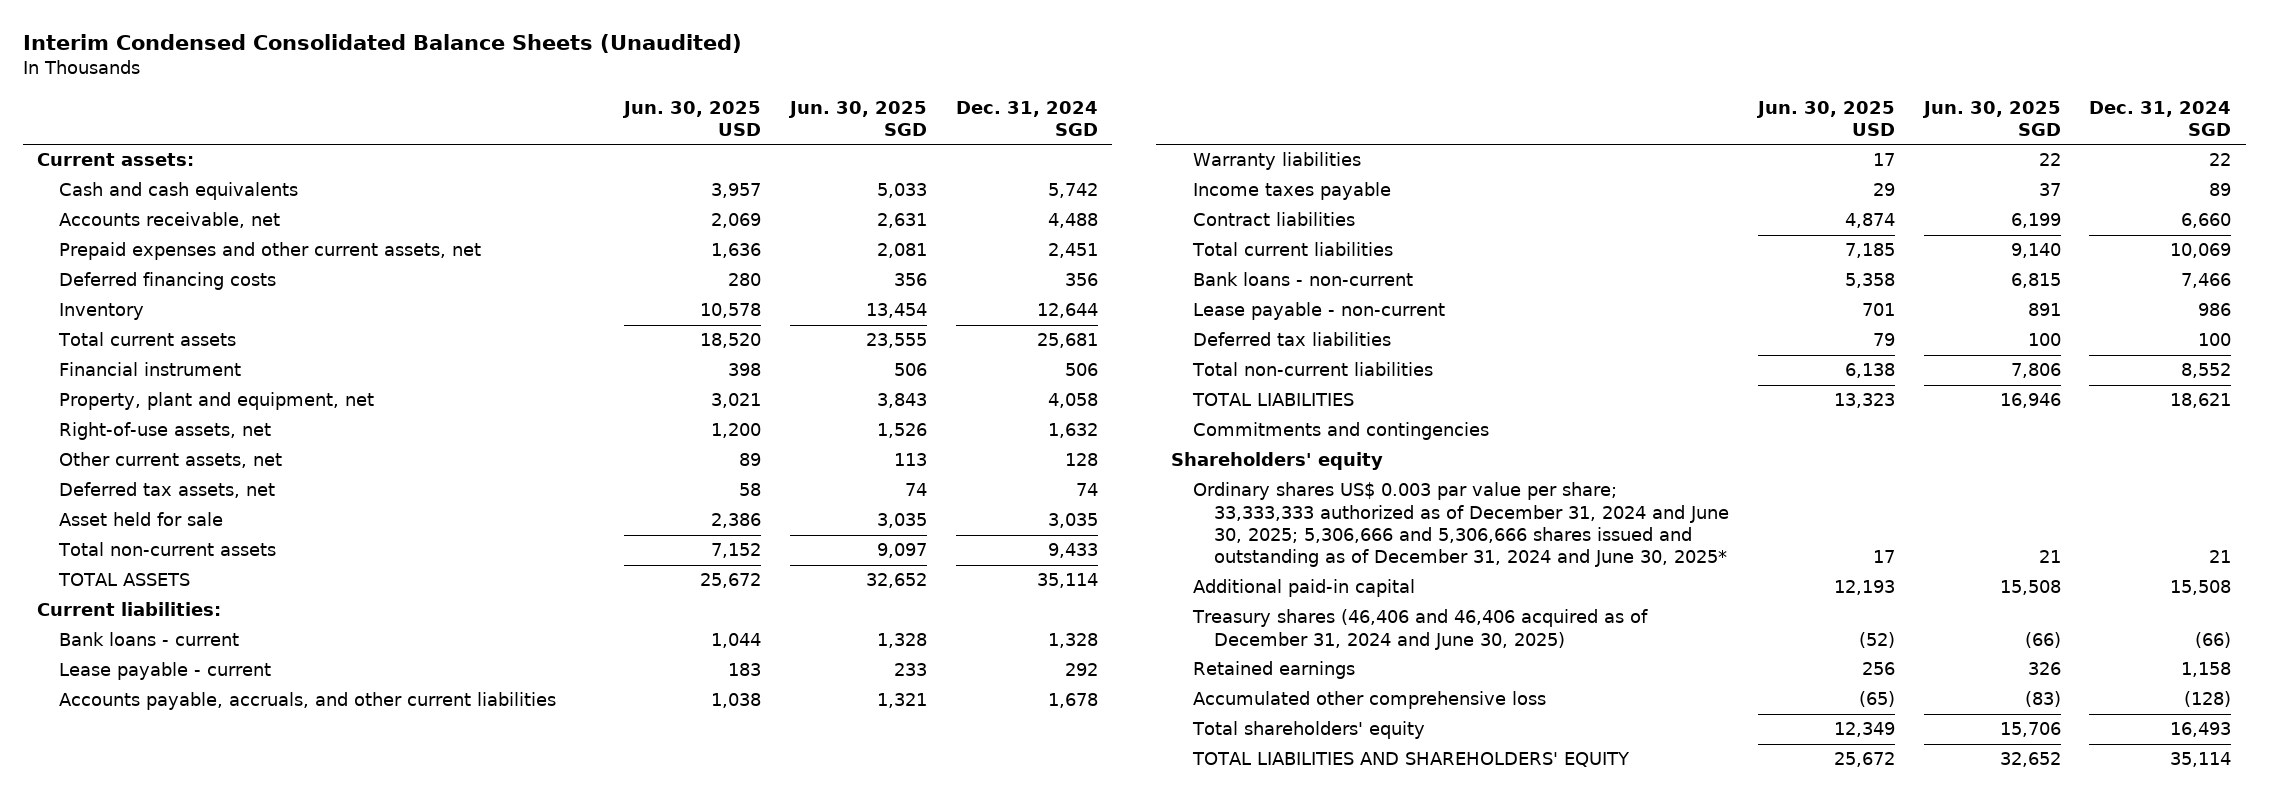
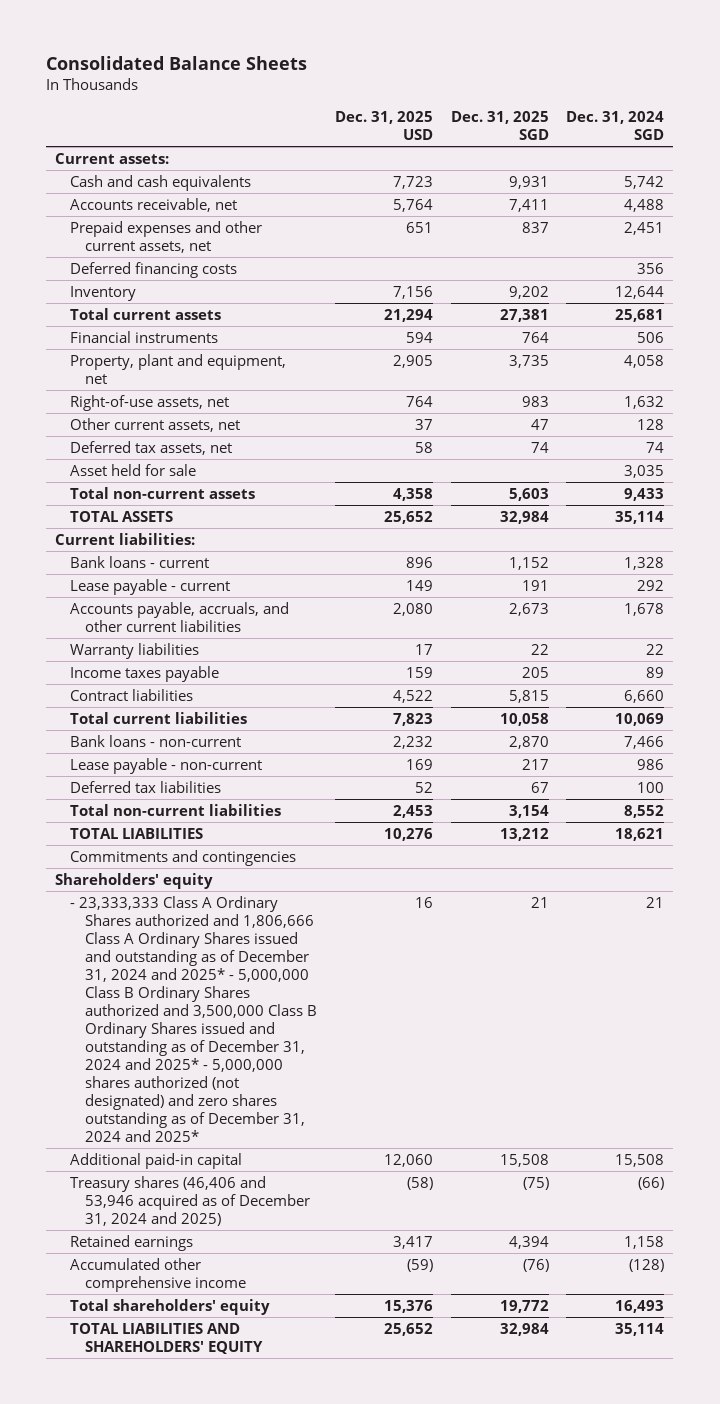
- Interim Condensed Consolidated Balance Sheets (Unaudited)
+ Consolidated Balance Sheets
- | Jun. 30, 2025 USD | Jun. 30, 2025 SGD | Dec. 31, 2024 SGD
+ | Dec. 31, 2025 USD | Dec. 31, 2025 SGD | Dec. 31, 2024 SGD
- Financial instrument | 398 | 506 | 506
+ Financial instruments | 594 | 764 | 506
- Ordinary shares US$ 0.003 par value per share; 33,333,333 authorized as of December 31, 2024 and June 30, 2025; 5,306,666 and 5,306,666 shares issued and outstanding as of December 31, 2024 and June 30, 2025* | 17 | 21 | 21
+ - 23,333,333 Class A Ordinary Shares authorized and 1,806,666 Class A Ordinary Shares issued and outstanding as of December 31, 2024 and 2025* - 5,000,000 Class B Ordinary Shares authorized and 3,500,000 Class B Ordinary Shares issued and outstanding as of December 31, 2024 and 2025* - 5,000,000 shares authorized (not designated) and zero shares outstanding as of December 31, 2024 and 2025* | 16 | 21 | 21
- Treasury shares (46,406 and 46,406 acquired as of December 31, 2024 and June 30, 2025) | (52) | (66) | (66)
+ Treasury shares (46,406 and 53,946 acquired as of December 31, 2024 and 2025) | (58) | (75) | (66)
- Accumulated other comprehensive loss | (65) | (83) | (128)
+ Accumulated other comprehensive income | (59) | (76) | (128)

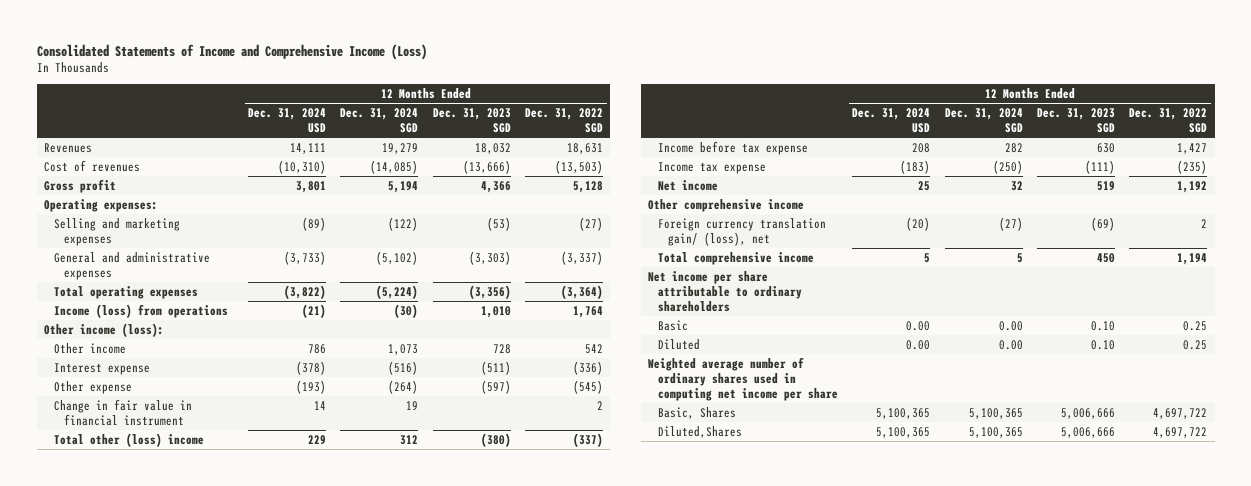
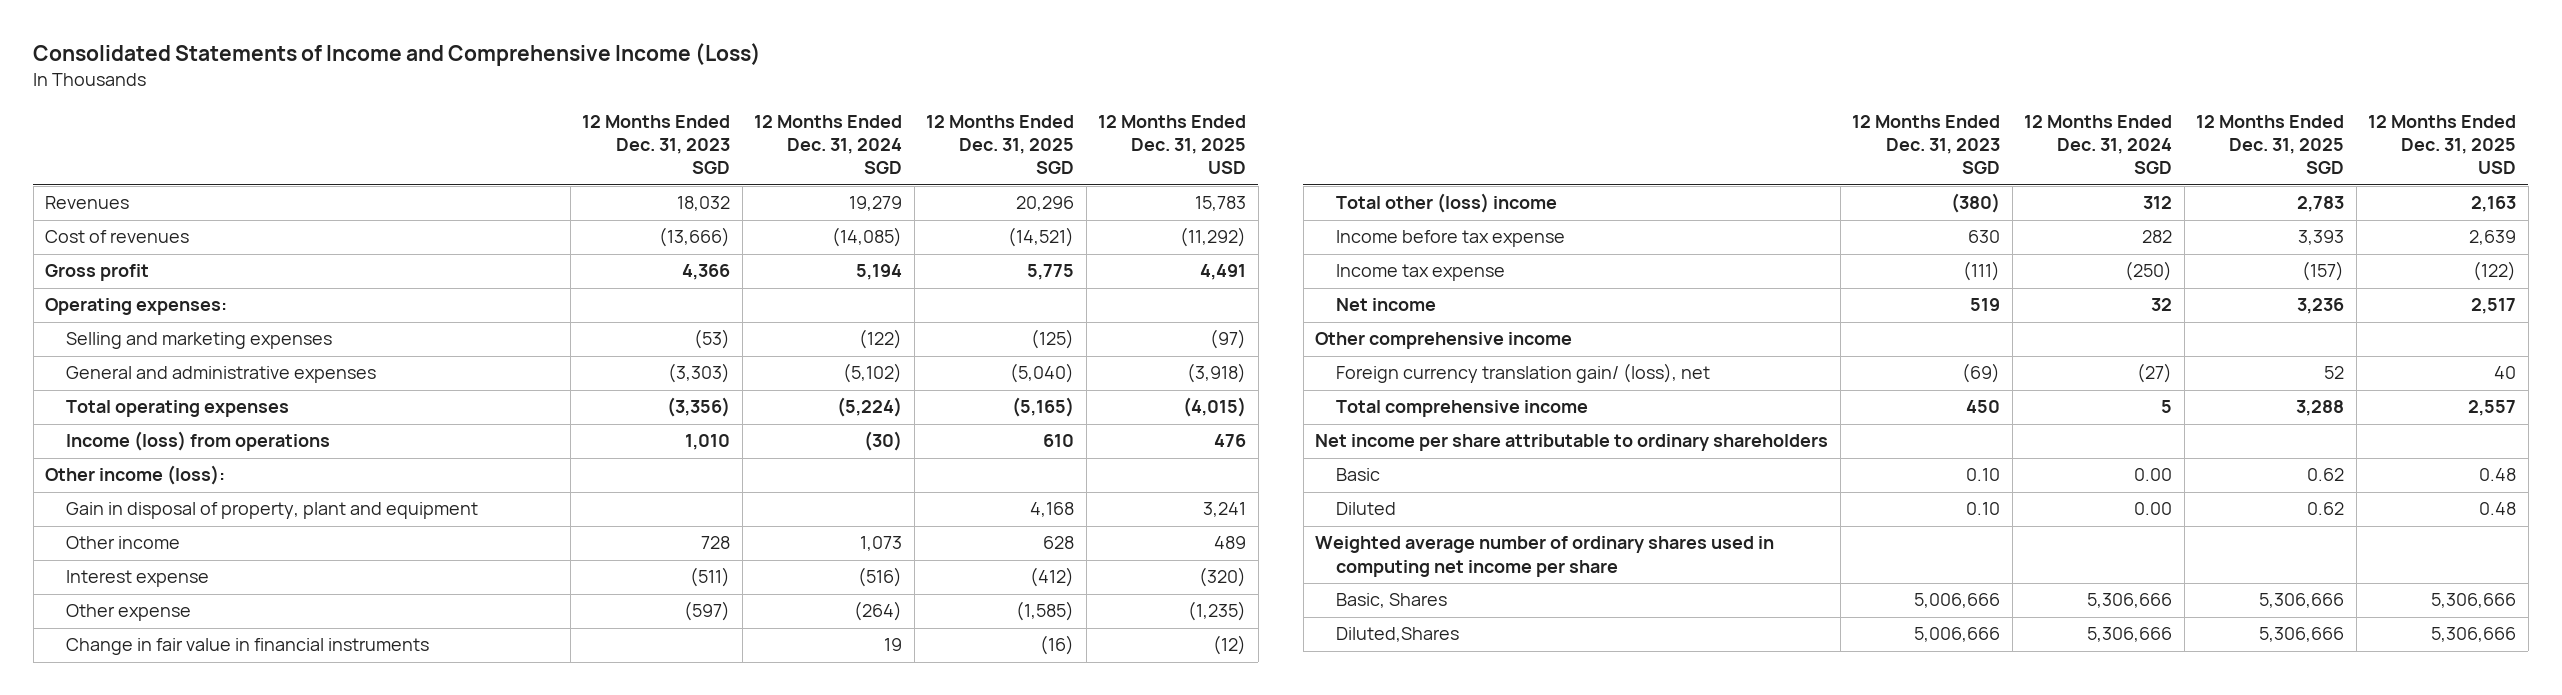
- | 12 Months Ended Dec. 31, 2024 USD | 12 Months Ended Dec. 31, 2024 SGD | 12 Months Ended Dec. 31, 2023 SGD | 12 Months Ended Dec. 31, 2022 SGD
+ | 12 Months Ended Dec. 31, 2023 SGD | 12 Months Ended Dec. 31, 2024 SGD | 12 Months Ended Dec. 31, 2025 SGD | 12 Months Ended Dec. 31, 2025 USD
+ Gain in disposal of property, plant and equipment | | | 4,168 | 3,241
- Change in fair value in financial instrument | 14 | 19 | | 2
+ Change in fair value in financial instruments | | 19 | (16) | (12)
- Basic, Shares | 5,100,365 | 5,100,365 | 5,006,666 | 4,697,722
- Diluted,Shares | 5,100,365 | 5,100,365 | 5,006,666 | 4,697,722
+ Basic, Shares | 5,006,666 | 5,306,666 | 5,306,666 | 5,306,666
+ Diluted,Shares | 5,006,666 | 5,306,666 | 5,306,666 | 5,306,666

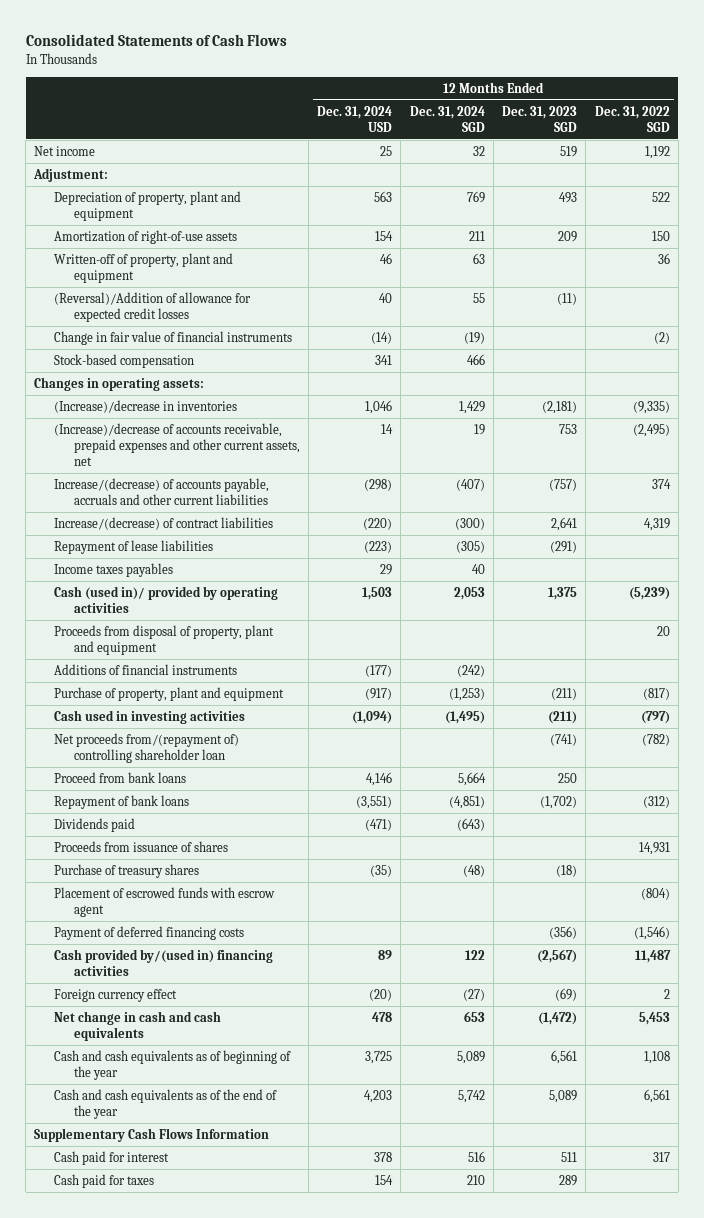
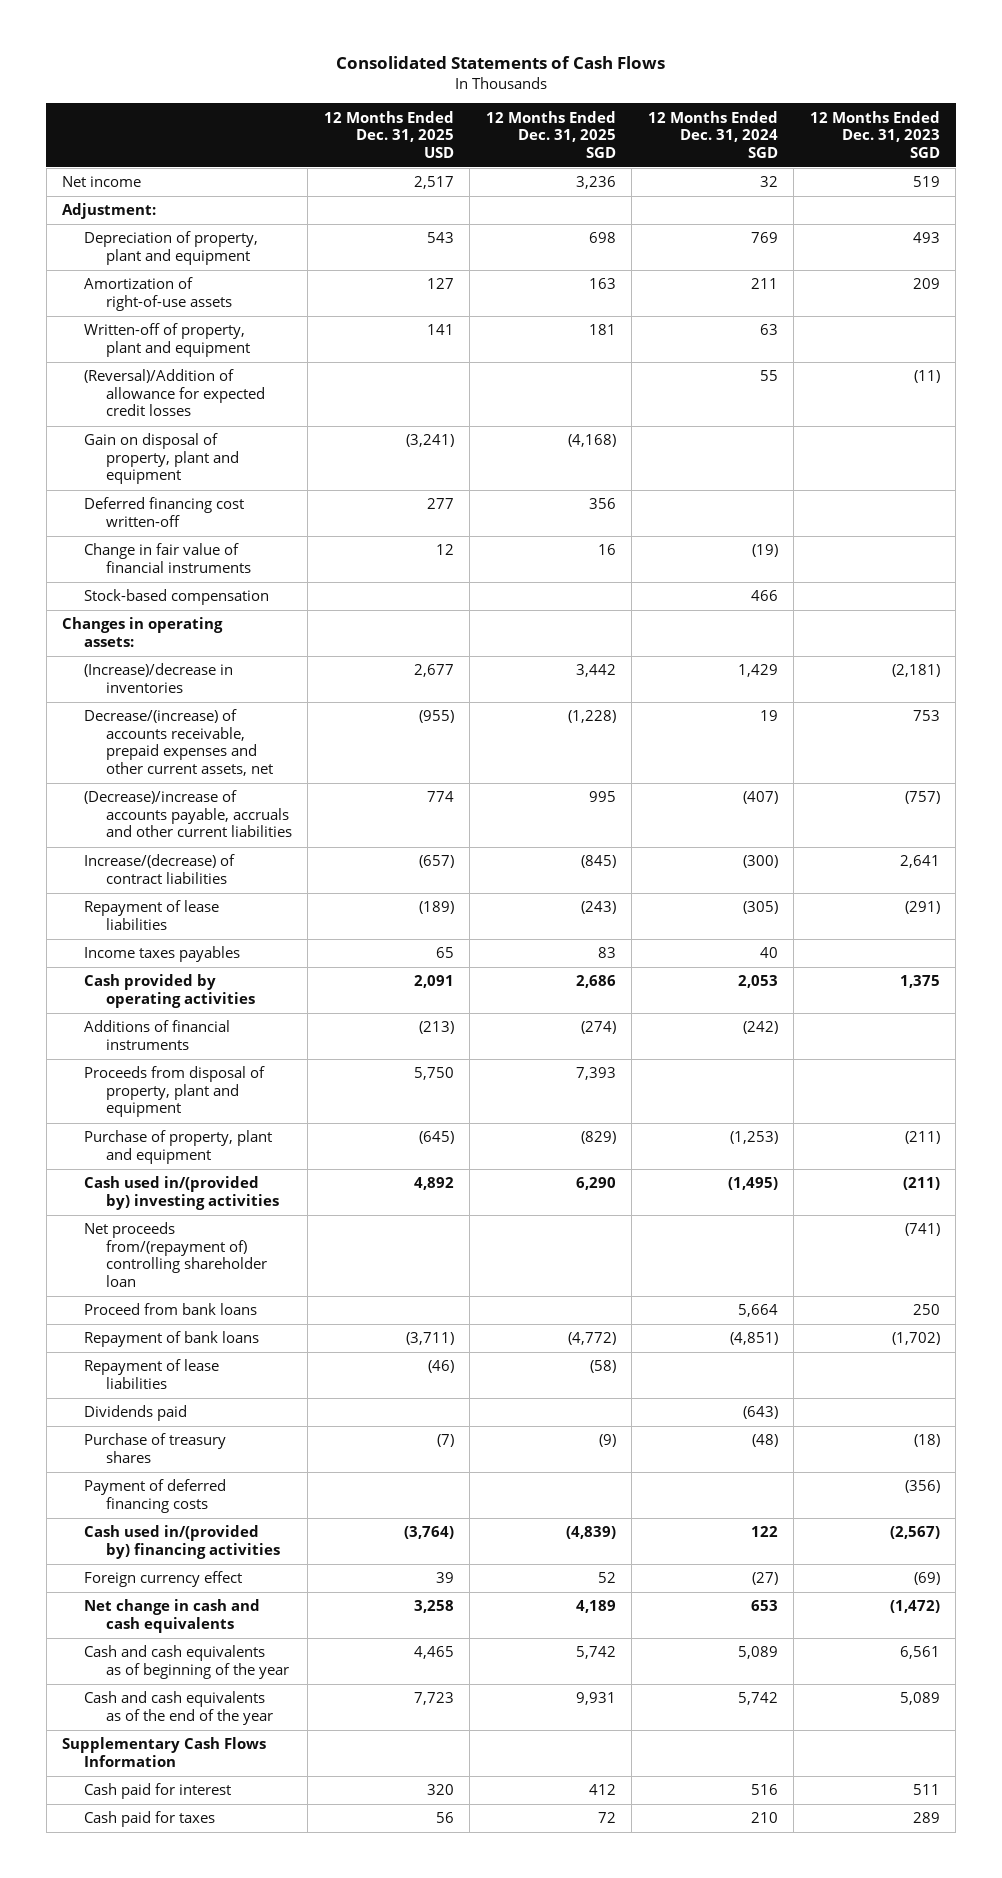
- | 12 Months Ended Dec. 31, 2024 USD | 12 Months Ended Dec. 31, 2024 SGD | 12 Months Ended Dec. 31, 2023 SGD | 12 Months Ended Dec. 31, 2022 SGD
+ | 12 Months Ended Dec. 31, 2025 USD | 12 Months Ended Dec. 31, 2025 SGD | 12 Months Ended Dec. 31, 2024 SGD | 12 Months Ended Dec. 31, 2023 SGD
+ Gain on disposal of property, plant and equipment | (3,241) | (4,168) | |
+ Deferred financing cost written-off | 277 | 356 | |
- (Increase)/decrease of accounts receivable, prepaid expenses and other current assets, net | 14 | 19 | 753 | (2,495)
- Increase/(decrease) of accounts payable, accruals and other current liabilities | (298) | (407) | (757) | 374
+ Decrease/(increase) of accounts receivable, prepaid expenses and other current assets, net | (955) | (1,228) | 19 | 753
+ (Decrease)/increase of accounts payable, accruals and other current liabilities | 774 | 995 | (407) | (757)
- Cash (used in)/ provided by operating activities | 1,503 | 2,053 | 1,375 | (5,239)
+ Cash provided by operating activities | 2,091 | 2,686 | 2,053 | 1,375
moved down: Proceeds from disposal of property, plant and equipment | 5,750 | 7,393 | |
- Cash used in investing activities | (1,094) | (1,495) | (211) | (797)
+ Cash used in/(provided by) investing activities | 4,892 | 6,290 | (1,495) | (211)
+ Repayment of lease liabilities | (46) | (58) | |
- Proceeds from issuance of shares | | | | 14,931
- Placement of escrowed funds with escrow agent | | | | (804)
- Cash provided by/(used in) financing activities | 89 | 122 | (2,567) | 11,487
+ Cash used in/(provided by) financing activities | (3,764) | (4,839) | 122 | (2,567)

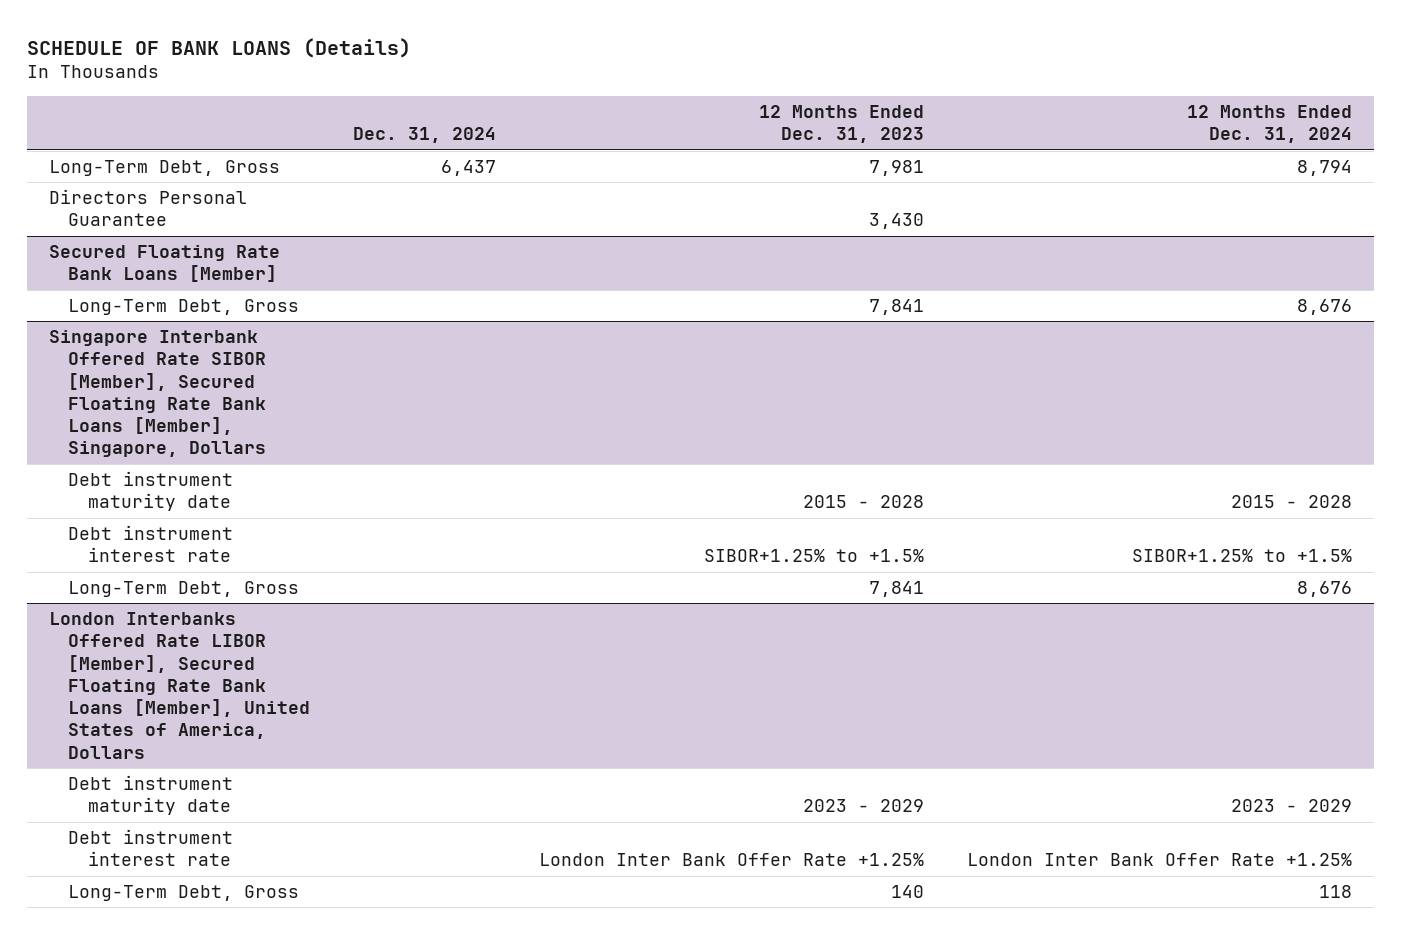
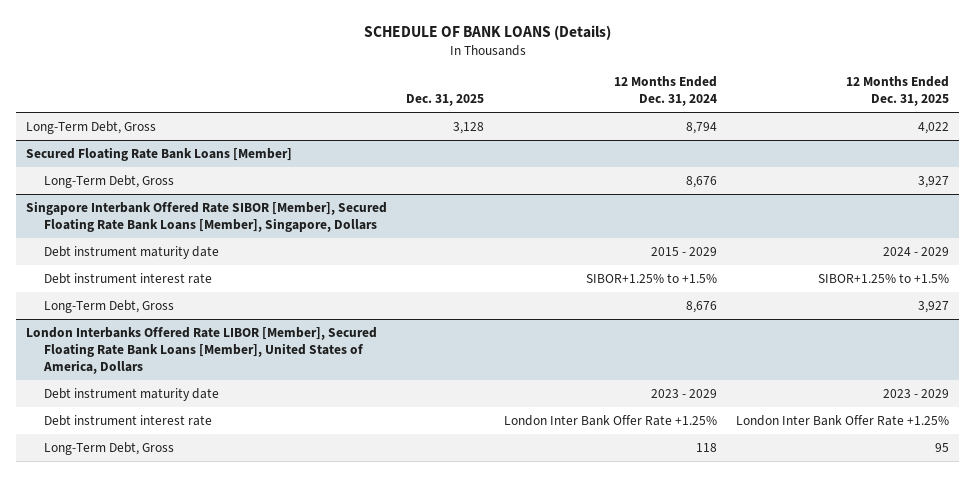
- | Dec. 31, 2024 | 12 Months Ended Dec. 31, 2023 | 12 Months Ended Dec. 31, 2024
+ | Dec. 31, 2025 | 12 Months Ended Dec. 31, 2024 | 12 Months Ended Dec. 31, 2025
- Directors Personal Guarantee | | 3,430 |
@ Singapore Interbank Offered Rate SIBOR [Member], Secured Floating Rate Bank Loans [Member], Singapore, Dollars
- Debt instrument maturity date | | 2015 - 2028 | 2015 - 2028
+ Debt instrument maturity date | | 2015 - 2029 | 2024 - 2029

